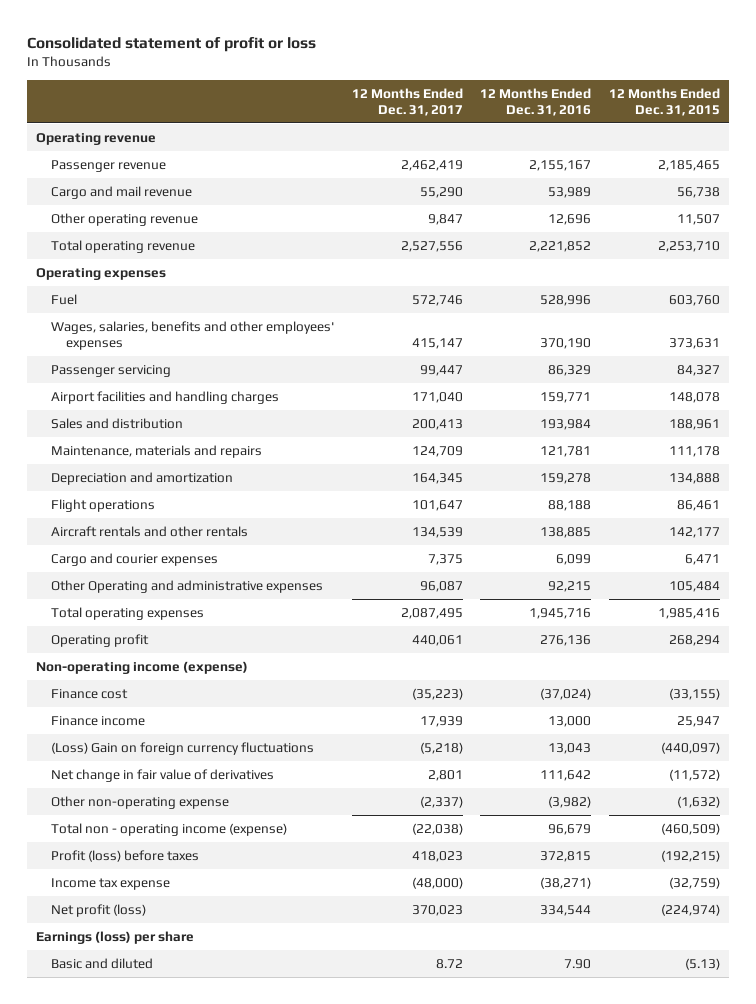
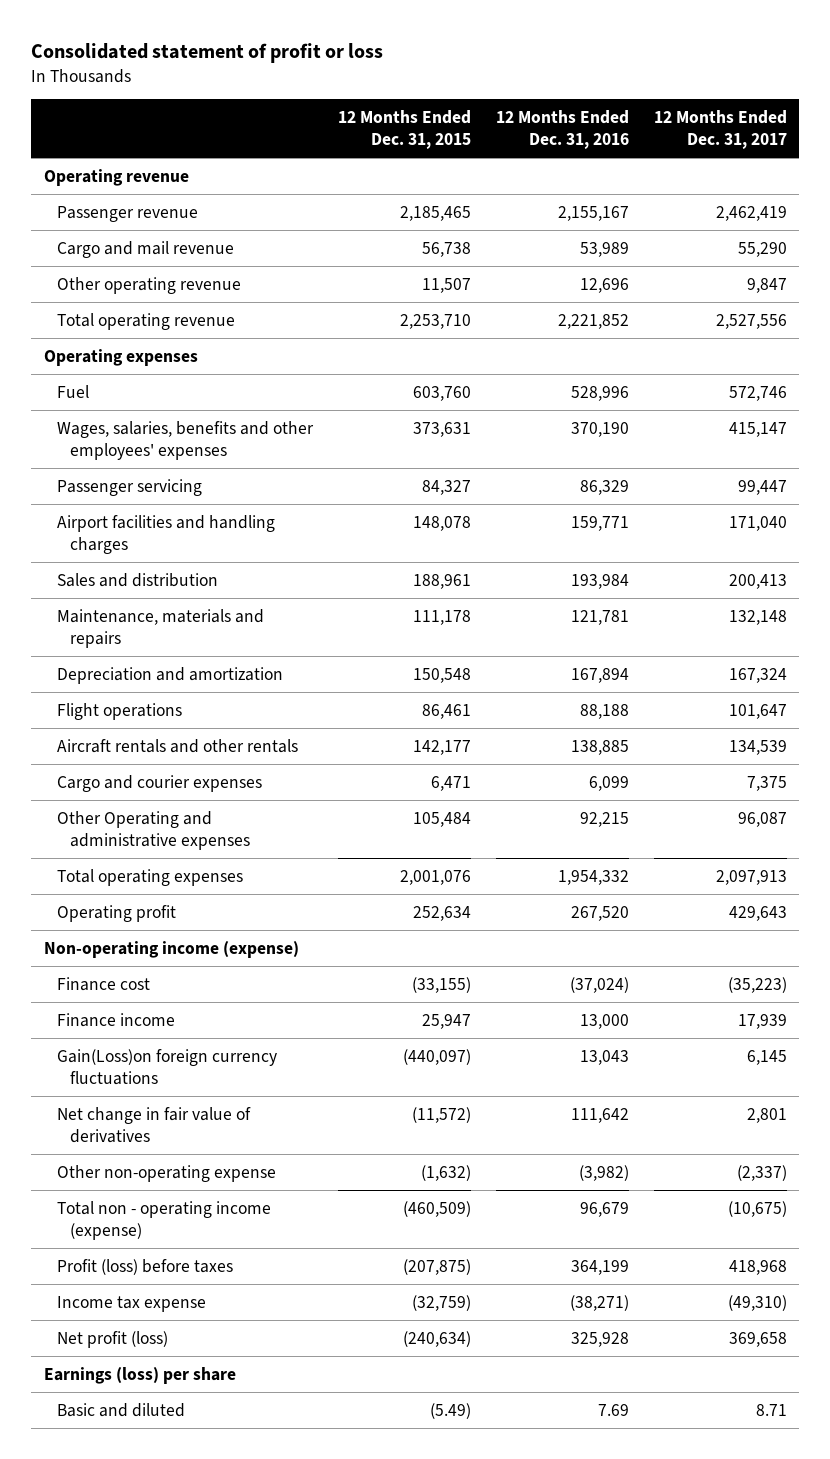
- | 12 Months Ended Dec. 31, 2017 | 12 Months Ended Dec. 31, 2016 | 12 Months Ended Dec. 31, 2015
+ | 12 Months Ended Dec. 31, 2015 | 12 Months Ended Dec. 31, 2016 | 12 Months Ended Dec. 31, 2017
- Maintenance, materials and repairs | 124,709 | 121,781 | 111,178
- Depreciation and amortization | 164,345 | 159,278 | 134,888
+ Maintenance, materials and repairs | 111,178 | 121,781 | 132,148
+ Depreciation and amortization | 150,548 | 167,894 | 167,324
- Total operating expenses | 2,087,495 | 1,945,716 | 1,985,416
- Operating profit | 440,061 | 276,136 | 268,294
+ Total operating expenses | 2,001,076 | 1,954,332 | 2,097,913
+ Operating profit | 252,634 | 267,520 | 429,643
- (Loss) Gain on foreign currency fluctuations | (5,218) | 13,043 | (440,097)
+ Gain(Loss)on foreign currency fluctuations | (440,097) | 13,043 | 6,145
- Total non - operating income (expense) | (22,038) | 96,679 | (460,509)
- Profit (loss) before taxes | 418,023 | 372,815 | (192,215)
- Income tax expense | (48,000) | (38,271) | (32,759)
- Net profit (loss) | 370,023 | 334,544 | (224,974)
+ Total non - operating income (expense) | (460,509) | 96,679 | (10,675)
+ Profit (loss) before taxes | (207,875) | 364,199 | 418,968
+ Income tax expense | (32,759) | (38,271) | (49,310)
+ Net profit (loss) | (240,634) | 325,928 | 369,658
- Basic and diluted | 8.72 | 7.90 | (5.13)
+ Basic and diluted | (5.49) | 7.69 | 8.71

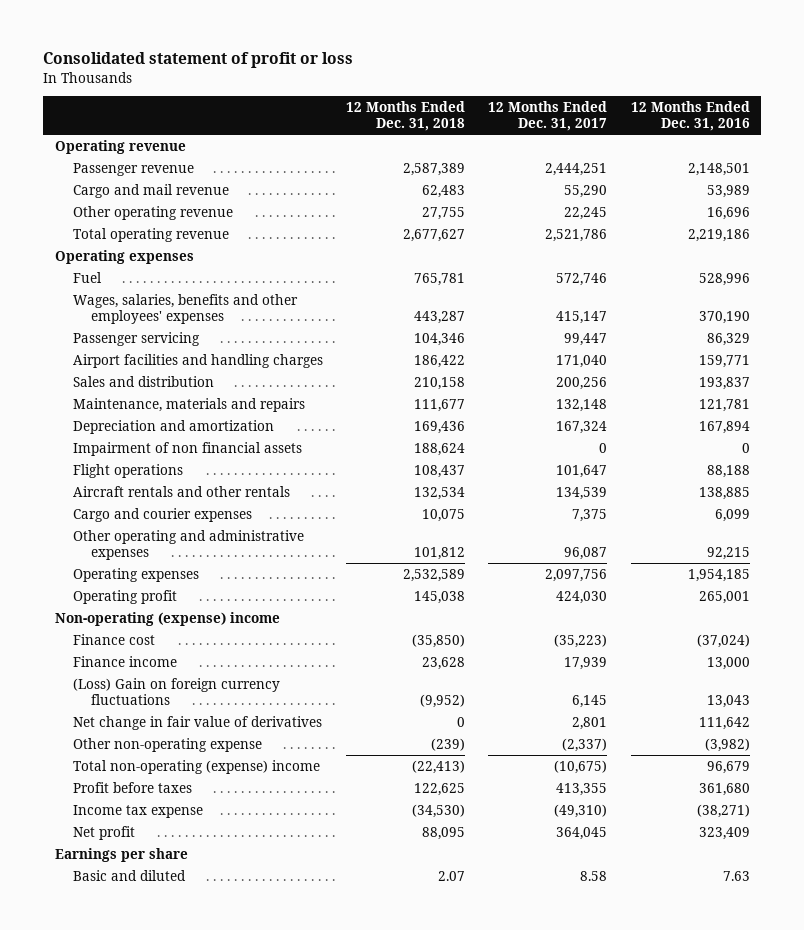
- | 12 Months Ended Dec. 31, 2015 | 12 Months Ended Dec. 31, 2016 | 12 Months Ended Dec. 31, 2017
+ | 12 Months Ended Dec. 31, 2018 | 12 Months Ended Dec. 31, 2017 | 12 Months Ended Dec. 31, 2016
- Passenger revenue | 2,185,465 | 2,155,167 | 2,462,419
+ Passenger revenue | 2,587,389 | 2,444,251 | 2,148,501
- Other operating revenue | 11,507 | 12,696 | 9,847
- Total operating revenue | 2,253,710 | 2,221,852 | 2,527,556
+ Other operating revenue | 27,755 | 22,245 | 16,696
+ Total operating revenue | 2,677,627 | 2,521,786 | 2,219,186
- Sales and distribution | 188,961 | 193,984 | 200,413
+ Sales and distribution | 210,158 | 200,256 | 193,837
+ Impairment of non financial assets | 188,624 | 0 | 0
- Other Operating and administrative expenses | 105,484 | 92,215 | 96,087
- Total operating expenses | 2,001,076 | 1,954,332 | 2,097,913
- Operating profit | 252,634 | 267,520 | 429,643
- Non-operating income (expense)
+ Other operating and administrative expenses | 101,812 | 96,087 | 92,215
+ Operating expenses | 2,532,589 | 2,097,756 | 1,954,185
+ Operating profit | 145,038 | 424,030 | 265,001
+ Non-operating (expense) income
- Gain(Loss)on foreign currency fluctuations | (440,097) | 13,043 | 6,145
+ (Loss) Gain on foreign currency fluctuations | (9,952) | 6,145 | 13,043
- Total non - operating income (expense) | (460,509) | 96,679 | (10,675)
- Profit (loss) before taxes | (207,875) | 364,199 | 418,968
+ Total non-operating (expense) income | (22,413) | (10,675) | 96,679
+ Profit before taxes | 122,625 | 413,355 | 361,680
- Net profit (loss) | (240,634) | 325,928 | 369,658
- Earnings (loss) per share
- Basic and diluted | (5.49) | 7.69 | 8.71
+ Net profit | 88,095 | 364,045 | 323,409
+ Earnings per share
+ Basic and diluted | 2.07 | 8.58 | 7.63

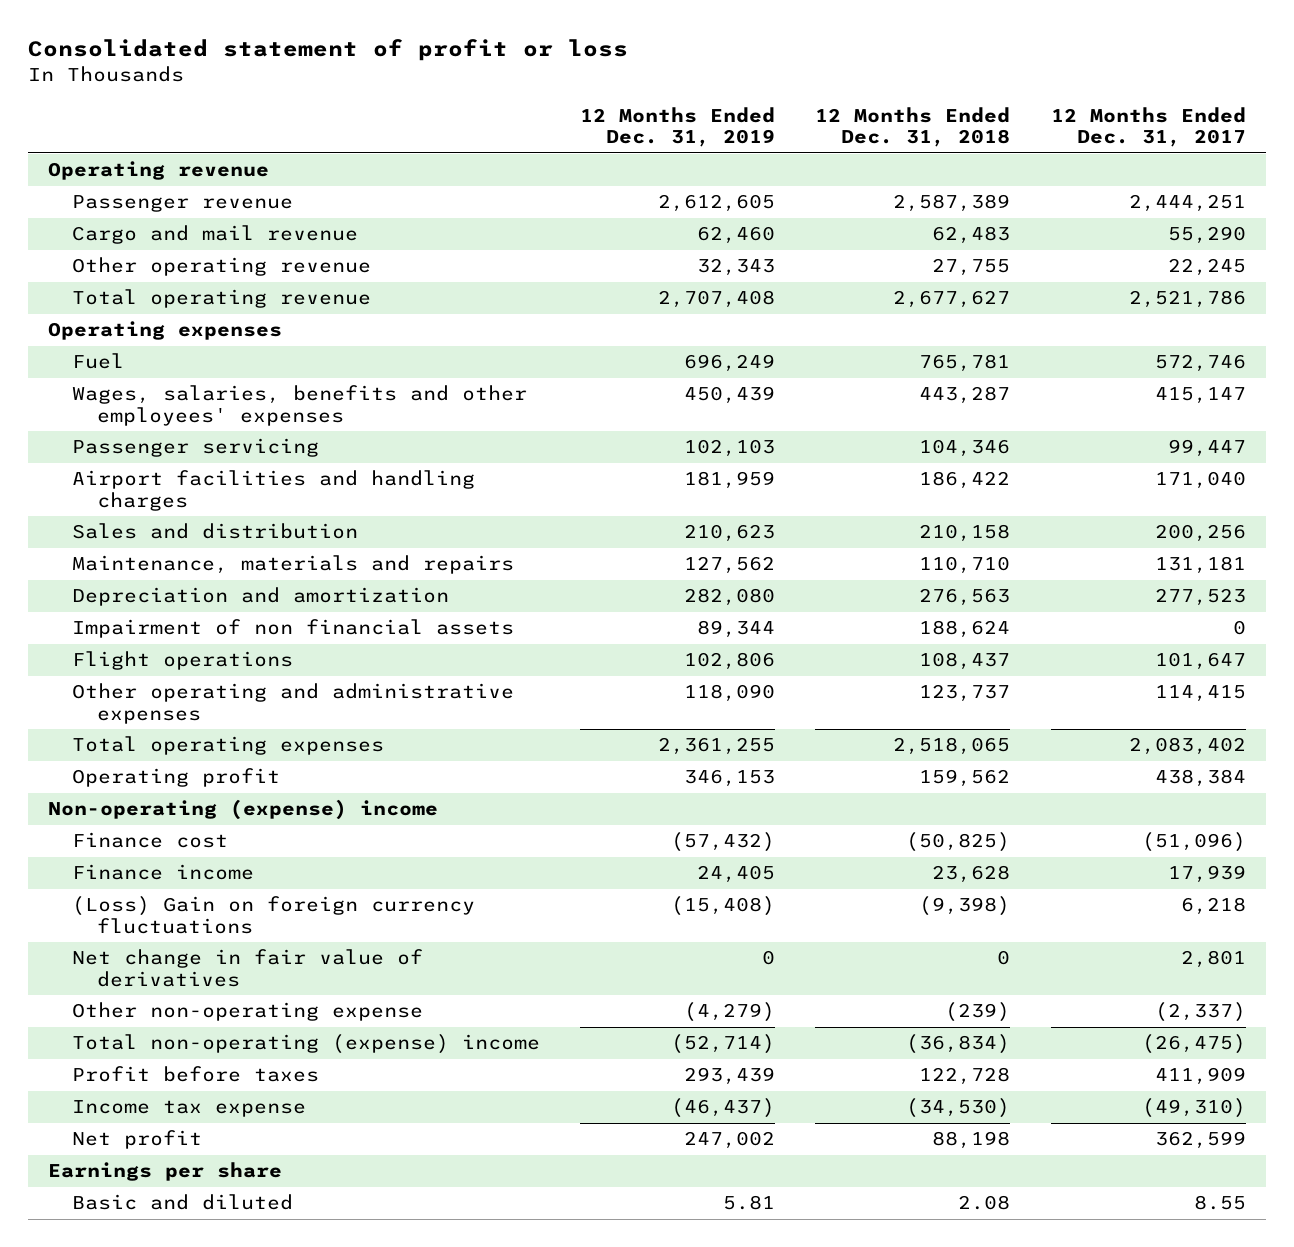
- | 12 Months Ended Dec. 31, 2018 | 12 Months Ended Dec. 31, 2017 | 12 Months Ended Dec. 31, 2016
+ | 12 Months Ended Dec. 31, 2019 | 12 Months Ended Dec. 31, 2018 | 12 Months Ended Dec. 31, 2017
- Maintenance, materials and repairs | 111,677 | 132,148 | 121,781
- Depreciation and amortization | 169,436 | 167,324 | 167,894
+ Maintenance, materials and repairs | 127,562 | 110,710 | 131,181
+ Depreciation and amortization | 282,080 | 276,563 | 277,523
- Aircraft rentals and other rentals | 132,534 | 134,539 | 138,885
- Cargo and courier expenses | 10,075 | 7,375 | 6,099
- Other operating and administrative expenses | 101,812 | 96,087 | 92,215
- Operating expenses | 2,532,589 | 2,097,756 | 1,954,185
- Operating profit | 145,038 | 424,030 | 265,001
+ Other operating and administrative expenses | 118,090 | 123,737 | 114,415
+ Total operating expenses | 2,361,255 | 2,518,065 | 2,083,402
+ Operating profit | 346,153 | 159,562 | 438,384
- Finance cost | (35,850) | (35,223) | (37,024)
+ Finance cost | (57,432) | (50,825) | (51,096)
- (Loss) Gain on foreign currency fluctuations | (9,952) | 6,145 | 13,043
+ (Loss) Gain on foreign currency fluctuations | (15,408) | (9,398) | 6,218
- Total non-operating (expense) income | (22,413) | (10,675) | 96,679
- Profit before taxes | 122,625 | 413,355 | 361,680
+ Total non-operating (expense) income | (52,714) | (36,834) | (26,475)
+ Profit before taxes | 293,439 | 122,728 | 411,909
- Net profit | 88,095 | 364,045 | 323,409
+ Net profit | 247,002 | 88,198 | 362,599
- Basic and diluted | 2.07 | 8.58 | 7.63
+ Basic and diluted | 5.81 | 2.08 | 8.55

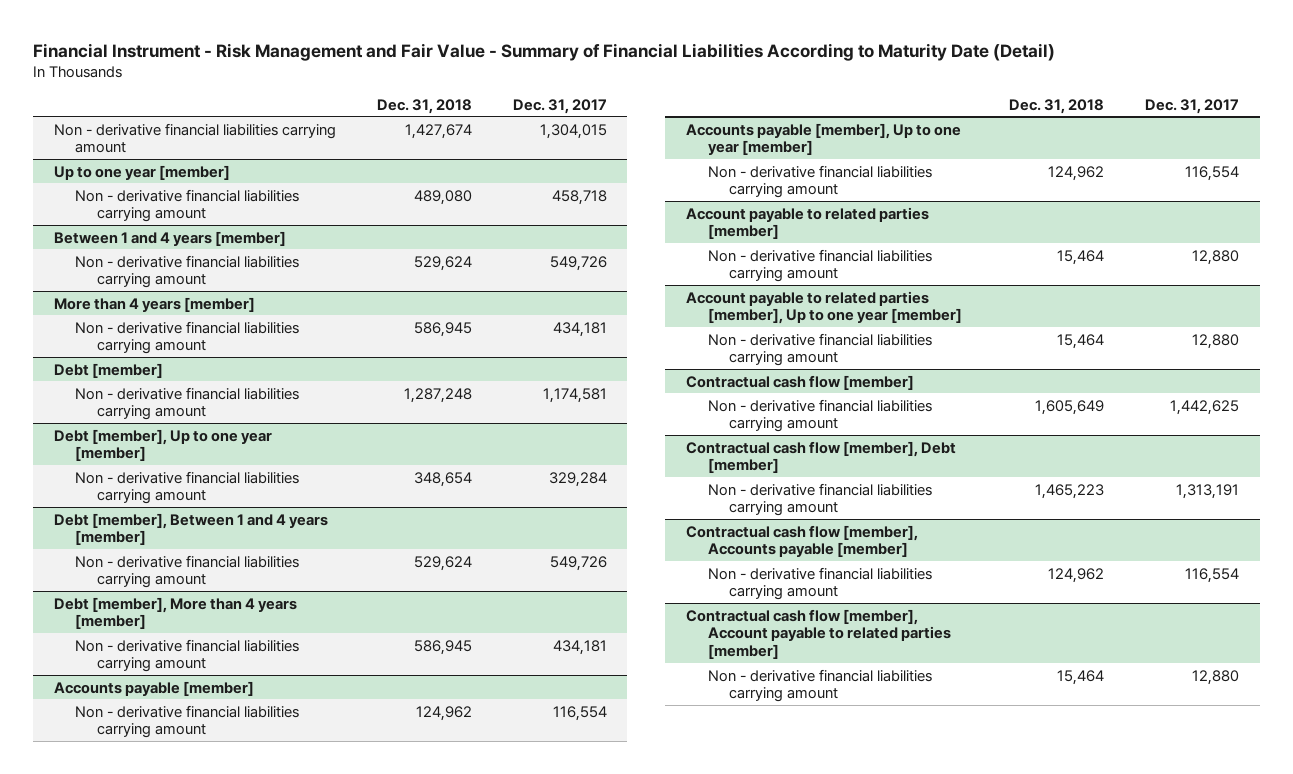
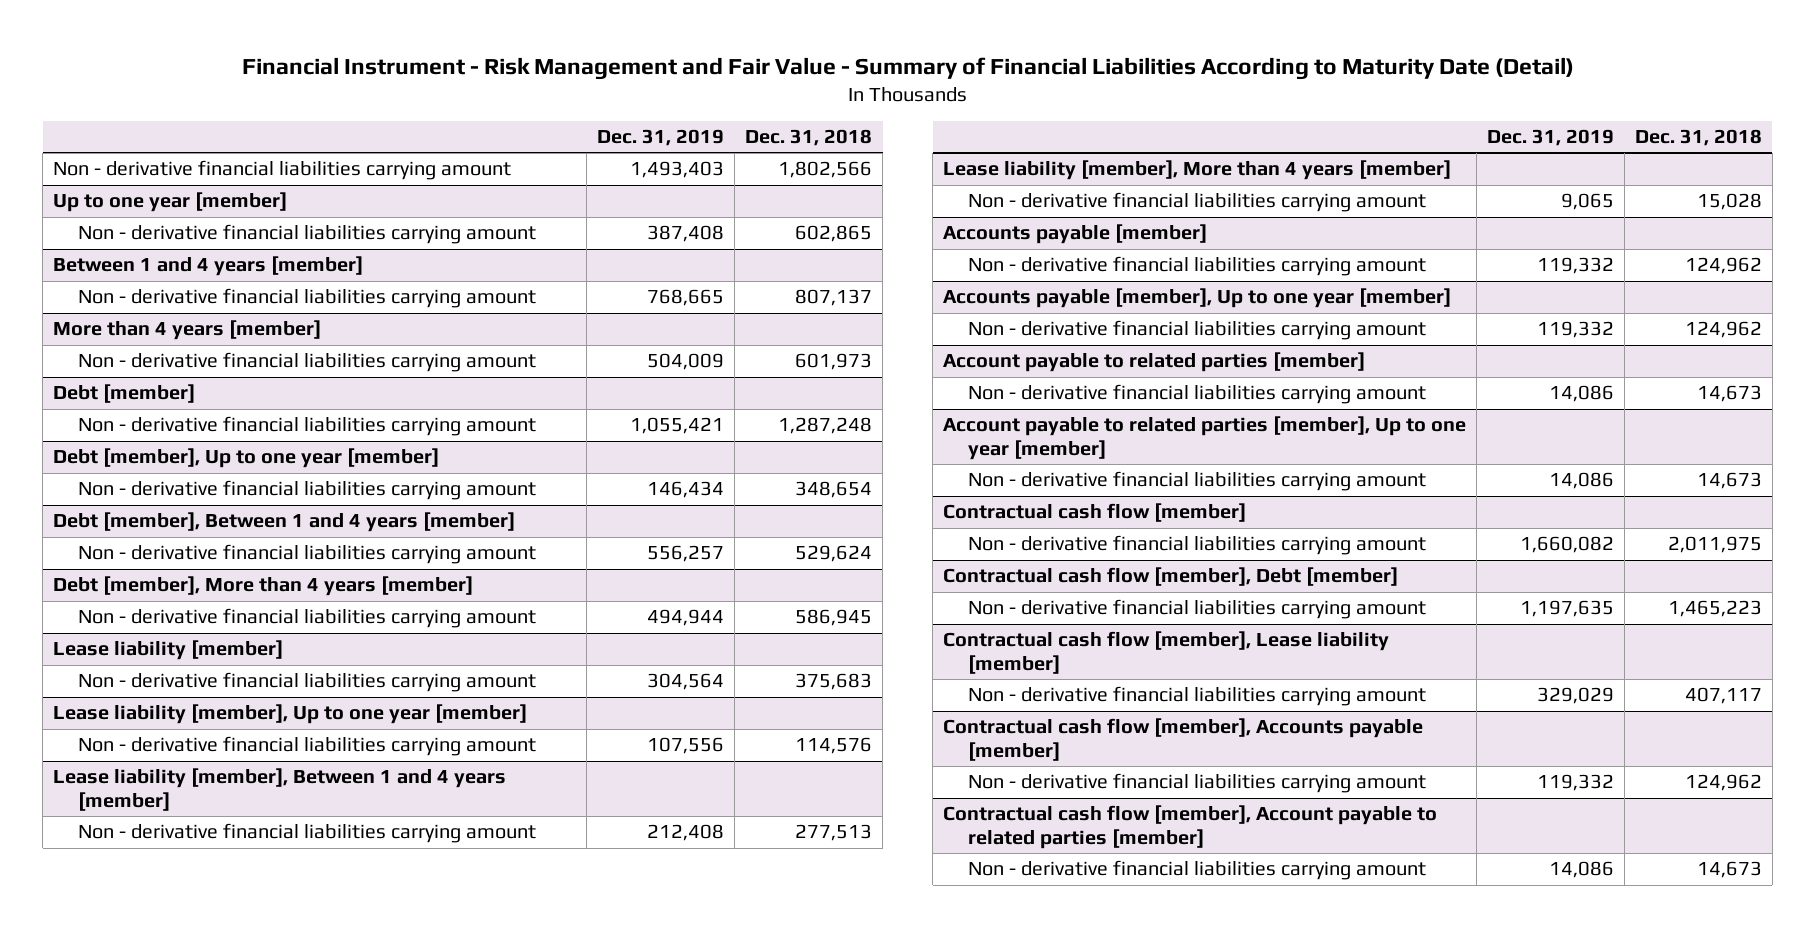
- | Dec. 31, 2018 | Dec. 31, 2017
+ | Dec. 31, 2019 | Dec. 31, 2018
- Non - derivative financial liabilities carrying amount | 1,427,674 | 1,304,015
+ Non - derivative financial liabilities carrying amount | 1,493,403 | 1,802,566
@ Up to one year [member]
- Non - derivative financial liabilities carrying amount | 489,080 | 458,718
+ Non - derivative financial liabilities carrying amount | 387,408 | 602,865
@ Between 1 and 4 years [member]
- Non - derivative financial liabilities carrying amount | 529,624 | 549,726
+ Non - derivative financial liabilities carrying amount | 768,665 | 807,137
@ More than 4 years [member]
- Non - derivative financial liabilities carrying amount | 586,945 | 434,181
+ Non - derivative financial liabilities carrying amount | 504,009 | 601,973
+ Lease liability [member]
+ Non - derivative financial liabilities carrying amount | 304,564 | 375,683
+ Lease liability [member], Up to one year [member]
+ Non - derivative financial liabilities carrying amount | 107,556 | 114,576
+ Lease liability [member], Between 1 and 4 years [member]
+ Non - derivative financial liabilities carrying amount | 212,408 | 277,513
+ Lease liability [member], More than 4 years [member]
+ Non - derivative financial liabilities carrying amount | 9,065 | 15,028
@ Account payable to related parties [member]
- Non - derivative financial liabilities carrying amount | 15,464 | 12,880
+ Non - derivative financial liabilities carrying amount | 14,086 | 14,673
@ Account payable to related parties [member], Up to one year [member]
- Non - derivative financial liabilities carrying amount | 15,464 | 12,880
+ Non - derivative financial liabilities carrying amount | 14,086 | 14,673
@ Contractual cash flow [member]
- Non - derivative financial liabilities carrying amount | 1,605,649 | 1,442,625
+ Non - derivative financial liabilities carrying amount | 1,660,082 | 2,011,975
+ Contractual cash flow [member], Lease liability [member]
+ Non - derivative financial liabilities carrying amount | 329,029 | 407,117
@ Contractual cash flow [member], Account payable to related parties [member]
- Non - derivative financial liabilities carrying amount | 15,464 | 12,880
+ Non - derivative financial liabilities carrying amount | 14,086 | 14,673

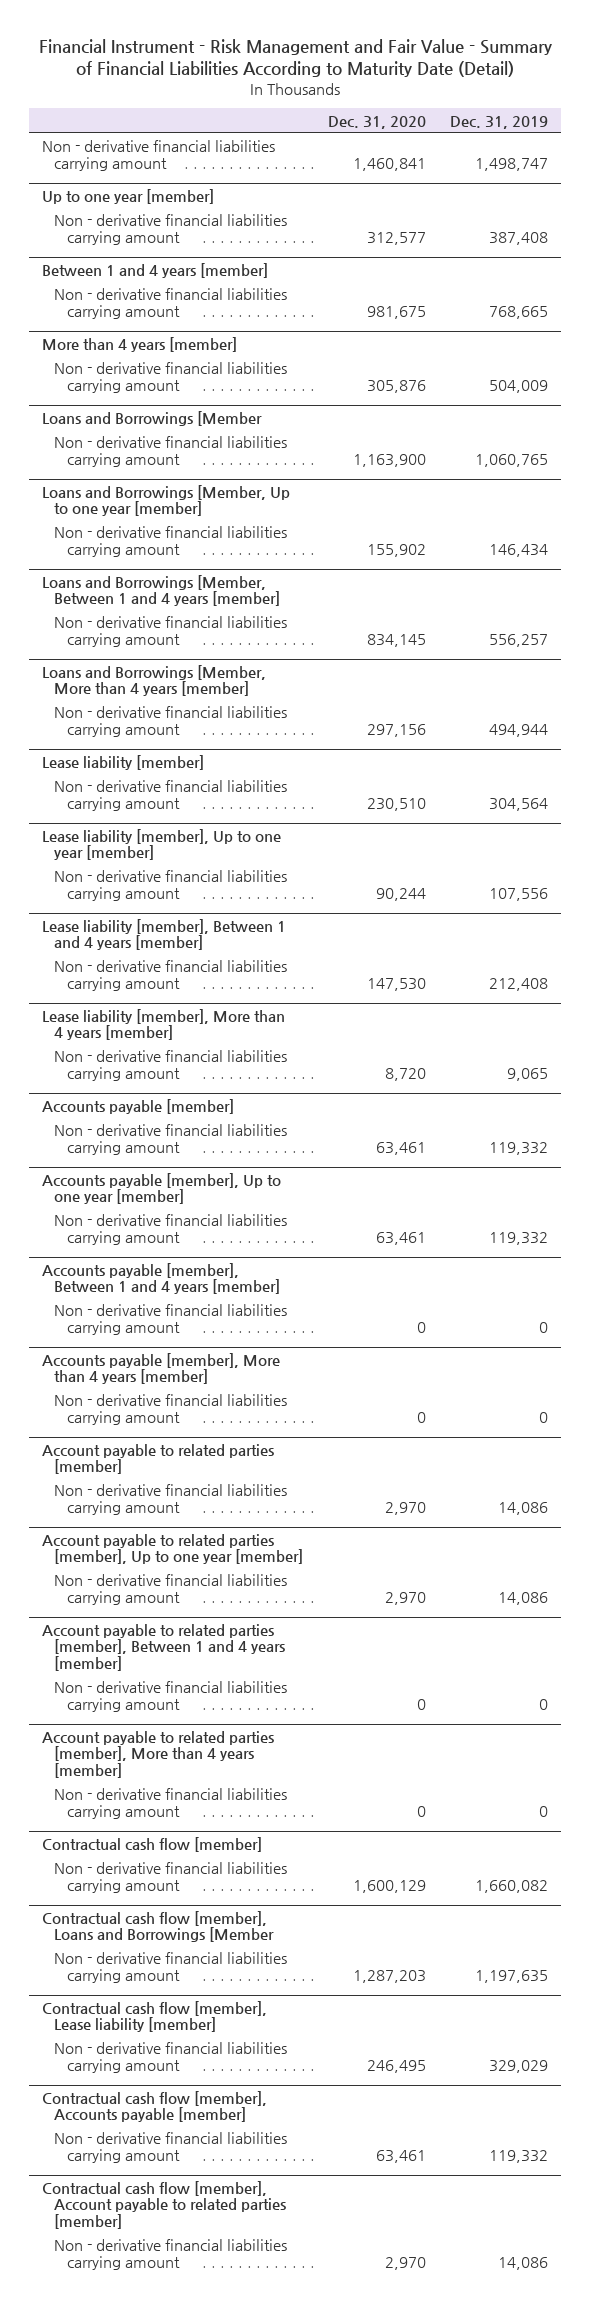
- | Dec. 31, 2019 | Dec. 31, 2018
+ | Dec. 31, 2020 | Dec. 31, 2019
- Non - derivative financial liabilities carrying amount | 1,493,403 | 1,802,566
+ Non - derivative financial liabilities carrying amount | 1,460,841 | 1,498,747
- Debt [member]
- Non - derivative financial liabilities carrying amount | 1,055,421 | 1,287,248
- Debt [member], Up to one year [member]
+ Loans and Borrowings [Member
+ Non - derivative financial liabilities carrying amount | 1,163,900 | 1,060,765
+ Loans and Borrowings [Member, Up to one year [member]
- Debt [member], Between 1 and 4 years [member]
+ Loans and Borrowings [Member, Between 1 and 4 years [member]
- Debt [member], More than 4 years [member]
+ Loans and Borrowings [Member, More than 4 years [member]
+ Accounts payable [member], Between 1 and 4 years [member]
+ Non - derivative financial liabilities carrying amount | 0 | 0
+ Accounts payable [member], More than 4 years [member]
+ Non - derivative financial liabilities carrying amount | 0 | 0
+ Account payable to related parties [member], Between 1 and 4 years [member]
+ Non - derivative financial liabilities carrying amount | 0 | 0
+ Account payable to related parties [member], More than 4 years [member]
+ Non - derivative financial liabilities carrying amount | 0 | 0
- Contractual cash flow [member], Debt [member]
+ Contractual cash flow [member], Loans and Borrowings [Member

